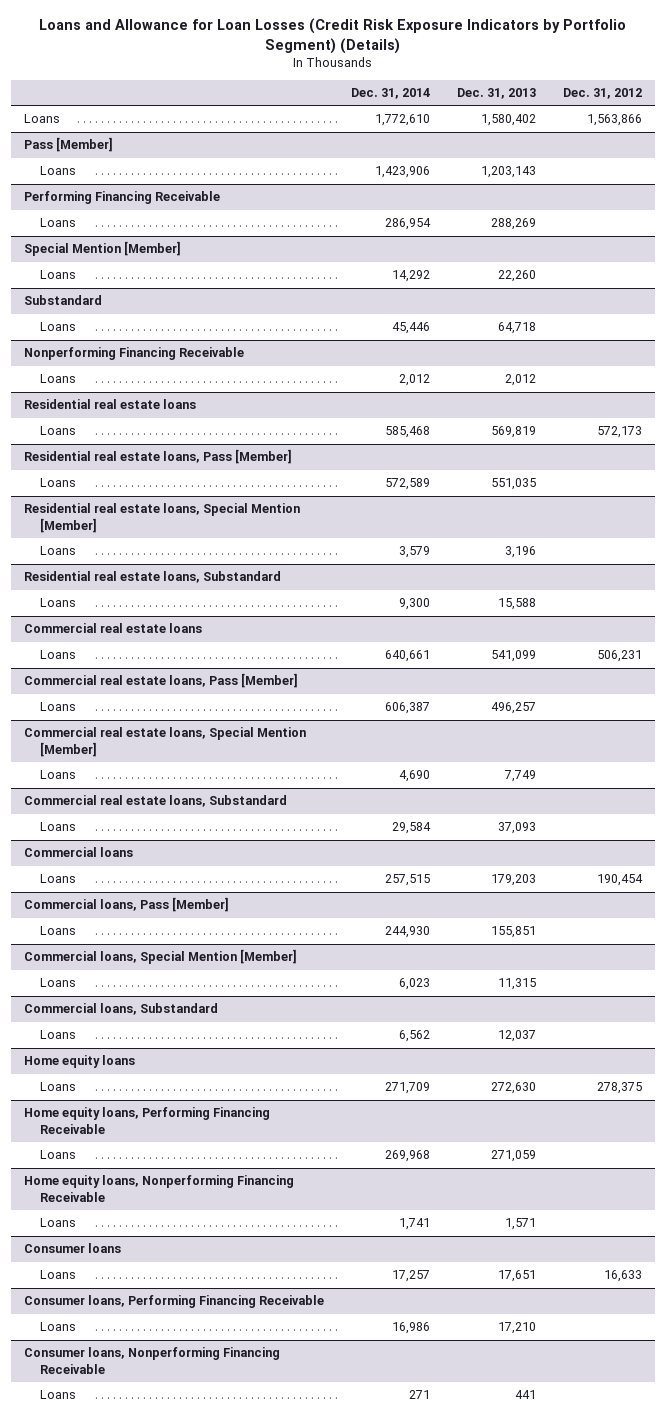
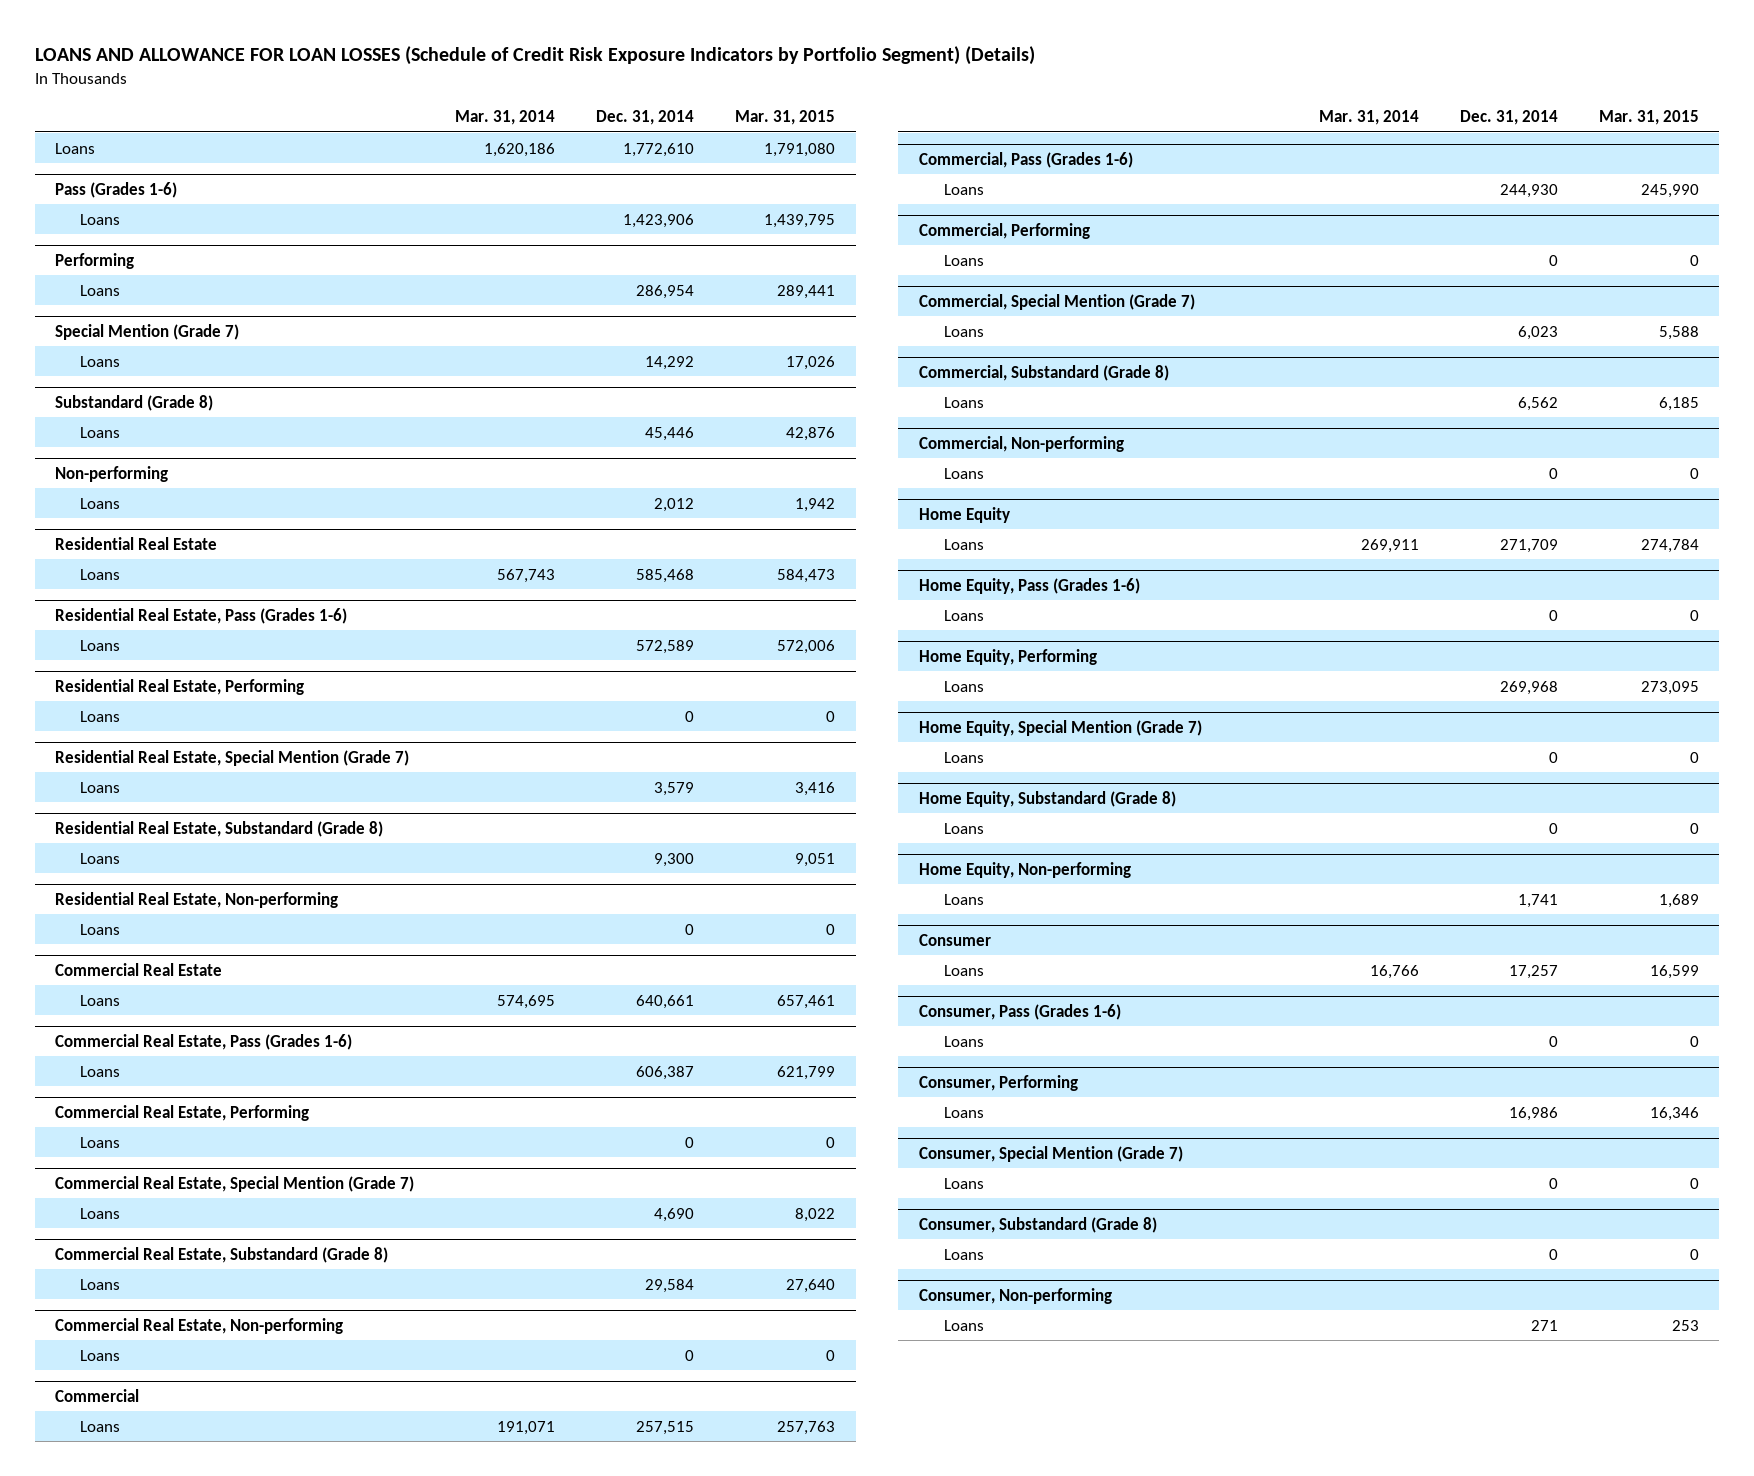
- Loans and Allowance for Loan Losses (Credit Risk Exposure Indicators by Portfolio Segment) (Details)
+ LOANS AND ALLOWANCE FOR LOAN LOSSES (Schedule of Credit Risk Exposure Indicators by Portfolio Segment) (Details)
- | Dec. 31, 2014 | Dec. 31, 2013 | Dec. 31, 2012
+ | Mar. 31, 2014 | Dec. 31, 2014 | Mar. 31, 2015
- Pass [Member]
+ Pass (Grades 1-6)
- Performing Financing Receivable
+ Performing
- Special Mention [Member]
+ Special Mention (Grade 7)
- Substandard
+ Substandard (Grade 8)
- Nonperforming Financing Receivable
+ Non-performing
- Residential real estate loans
+ Residential Real Estate
- Residential real estate loans, Pass [Member]
+ Residential Real Estate, Pass (Grades 1-6)
- Residential real estate loans, Special Mention [Member]
+ Residential Real Estate, Performing
+ Loans | | 0 | 0
+ Residential Real Estate, Special Mention (Grade 7)
- Residential real estate loans, Substandard
+ Residential Real Estate, Substandard (Grade 8)
- Commercial real estate loans
+ Residential Real Estate, Non-performing
+ Loans | | 0 | 0
+ Commercial Real Estate
- Commercial real estate loans, Pass [Member]
+ Commercial Real Estate, Pass (Grades 1-6)
- Commercial real estate loans, Special Mention [Member]
+ Commercial Real Estate, Performing
+ Loans | | 0 | 0
+ Commercial Real Estate, Special Mention (Grade 7)
- Commercial real estate loans, Substandard
+ Commercial Real Estate, Substandard (Grade 8)
- Commercial loans
+ Commercial Real Estate, Non-performing
+ Loans | | 0 | 0
+ Commercial
- Commercial loans, Pass [Member]
+ Commercial, Pass (Grades 1-6)
- Commercial loans, Special Mention [Member]
+ Commercial, Performing
+ Loans | | 0 | 0
+ Commercial, Special Mention (Grade 7)
- Commercial loans, Substandard
+ Commercial, Substandard (Grade 8)
- Home equity loans
+ Commercial, Non-performing
+ Loans | | 0 | 0
+ Home Equity
- Home equity loans, Performing Financing Receivable
+ Home Equity, Pass (Grades 1-6)
+ Loans | | 0 | 0
+ Home Equity, Performing
- Home equity loans, Nonperforming Financing Receivable
+ Home Equity, Special Mention (Grade 7)
+ Loans | | 0 | 0
+ Home Equity, Substandard (Grade 8)
+ Loans | | 0 | 0
+ Home Equity, Non-performing
- Consumer loans
+ Consumer
- Consumer loans, Performing Financing Receivable
+ Consumer, Pass (Grades 1-6)
+ Loans | | 0 | 0
+ Consumer, Performing
- Consumer loans, Nonperforming Financing Receivable
+ Consumer, Special Mention (Grade 7)
+ Loans | | 0 | 0
+ Consumer, Substandard (Grade 8)
+ Loans | | 0 | 0
+ Consumer, Non-performing

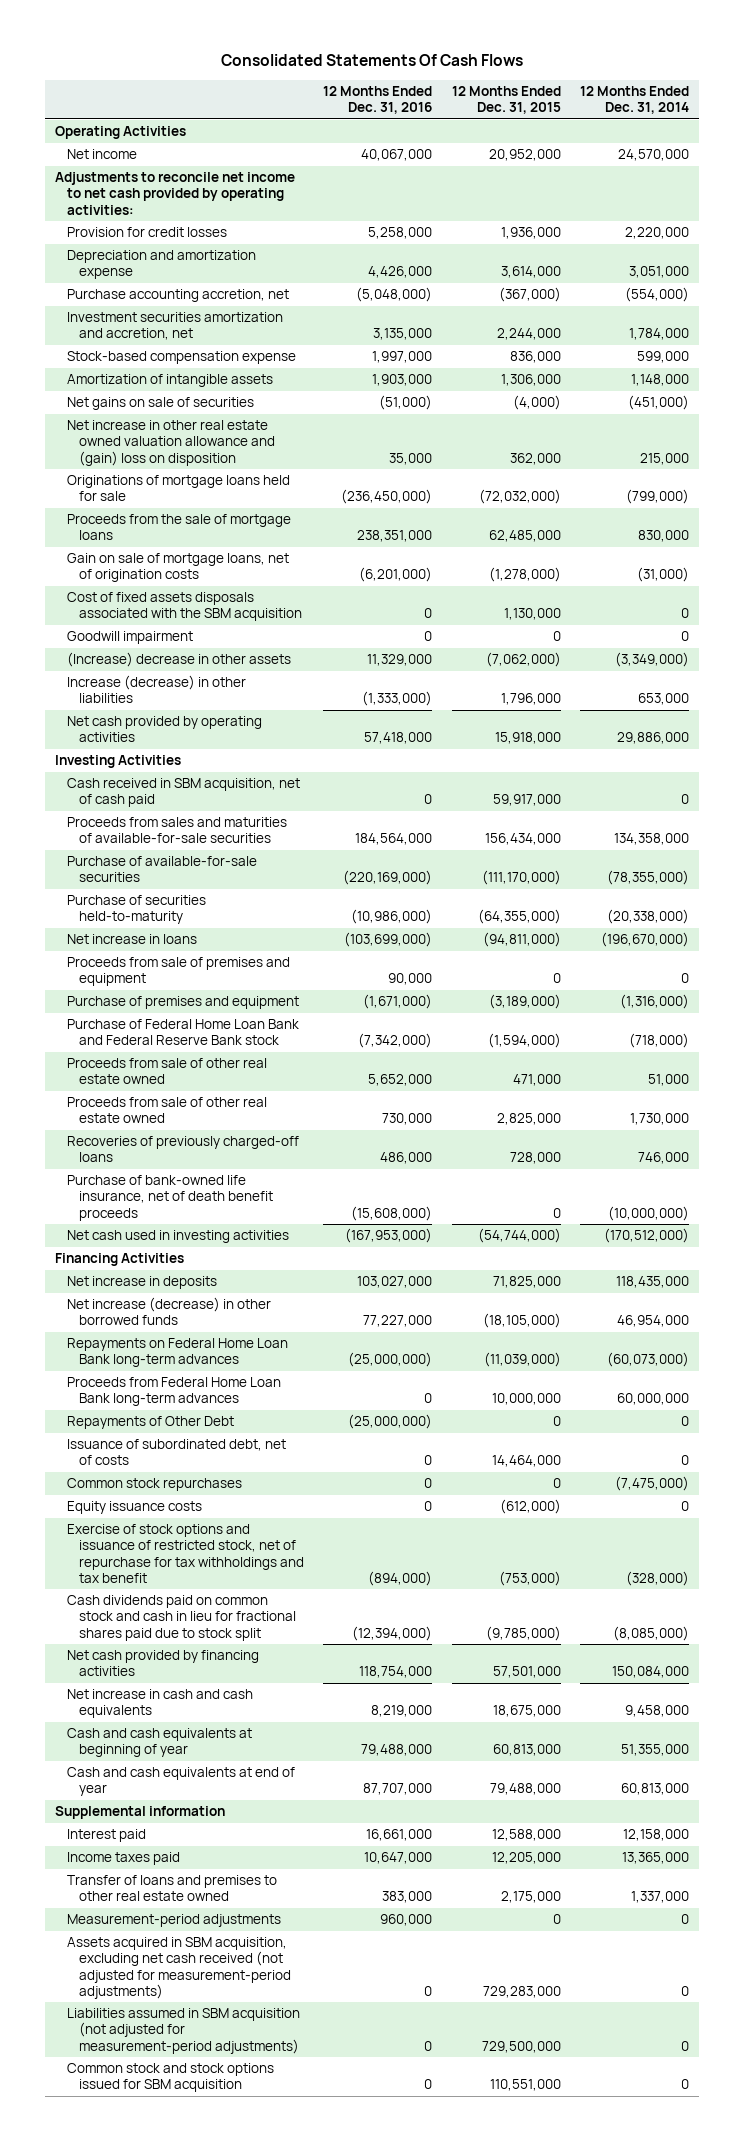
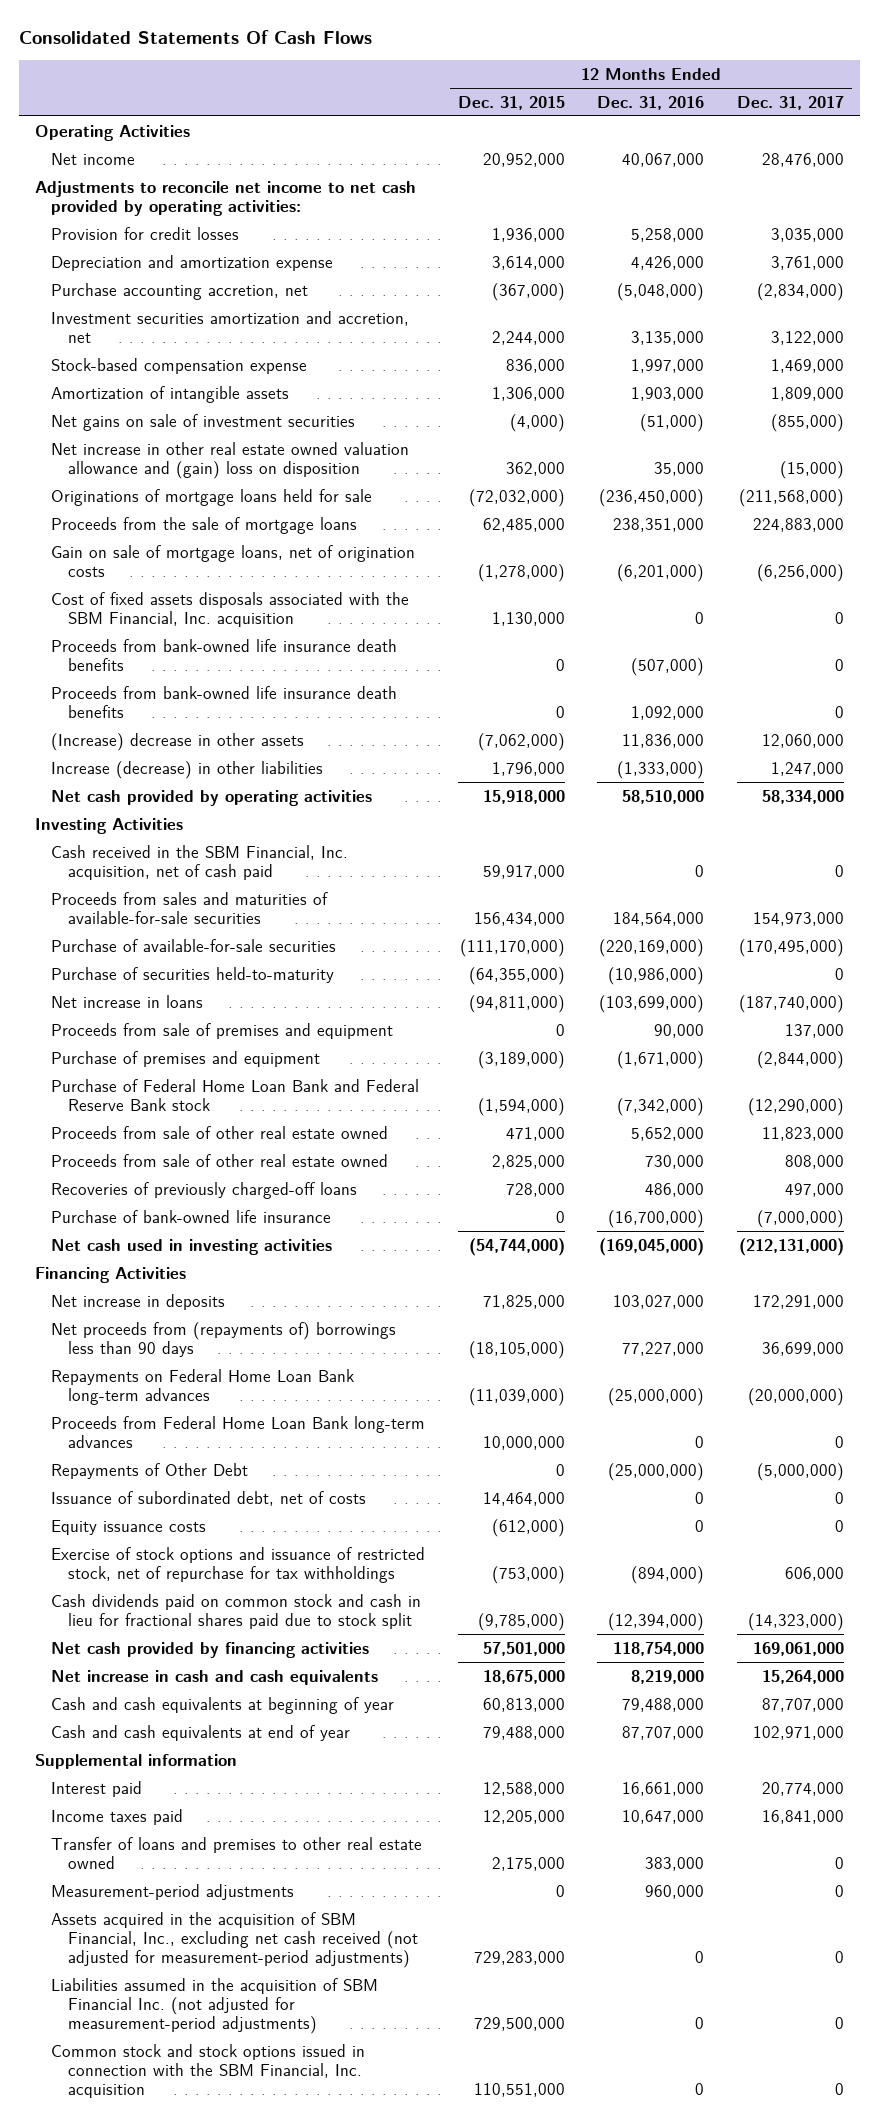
- | 12 Months Ended Dec. 31, 2016 | 12 Months Ended Dec. 31, 2015 | 12 Months Ended Dec. 31, 2014
+ | 12 Months Ended Dec. 31, 2015 | 12 Months Ended Dec. 31, 2016 | 12 Months Ended Dec. 31, 2017
- Net gains on sale of securities | (51,000) | (4,000) | (451,000)
+ Net gains on sale of investment securities | (4,000) | (51,000) | (855,000)
- Cost of fixed assets disposals associated with the SBM acquisition | 0 | 1,130,000 | 0
- Goodwill impairment | 0 | 0 | 0
- (Increase) decrease in other assets | 11,329,000 | (7,062,000) | (3,349,000)
+ Cost of fixed assets disposals associated with the SBM Financial, Inc. acquisition | 1,130,000 | 0 | 0
+ Proceeds from bank-owned life insurance death benefits | 0 | (507,000) | 0
+ Proceeds from bank-owned life insurance death benefits | 0 | 1,092,000 | 0
+ (Increase) decrease in other assets | (7,062,000) | 11,836,000 | 12,060,000
- Net cash provided by operating activities | 57,418,000 | 15,918,000 | 29,886,000
+ Net cash provided by operating activities | 15,918,000 | 58,510,000 | 58,334,000
- Cash received in SBM acquisition, net of cash paid | 0 | 59,917,000 | 0
+ Cash received in the SBM Financial, Inc. acquisition, net of cash paid | 59,917,000 | 0 | 0
- Purchase of bank-owned life insurance, net of death benefit proceeds | (15,608,000) | 0 | (10,000,000)
- Net cash used in investing activities | (167,953,000) | (54,744,000) | (170,512,000)
+ Purchase of bank-owned life insurance | 0 | (16,700,000) | (7,000,000)
+ Net cash used in investing activities | (54,744,000) | (169,045,000) | (212,131,000)
- Net increase (decrease) in other borrowed funds | 77,227,000 | (18,105,000) | 46,954,000
+ Net proceeds from (repayments of) borrowings less than 90 days | (18,105,000) | 77,227,000 | 36,699,000
- Common stock repurchases | 0 | 0 | (7,475,000)
- Exercise of stock options and issuance of restricted stock, net of repurchase for tax withholdings and tax benefit | (894,000) | (753,000) | (328,000)
+ Exercise of stock options and issuance of restricted stock, net of repurchase for tax withholdings | (753,000) | (894,000) | 606,000
- Assets acquired in SBM acquisition, excluding net cash received (not adjusted for measurement-period adjustments) | 0 | 729,283,000 | 0
- Liabilities assumed in SBM acquisition (not adjusted for measurement-period adjustments) | 0 | 729,500,000 | 0
- Common stock and stock options issued for SBM acquisition | 0 | 110,551,000 | 0
+ Assets acquired in the acquisition of SBM Financial, Inc., excluding net cash received (not adjusted for measurement-period adjustments) | 729,283,000 | 0 | 0
+ Liabilities assumed in the acquisition of SBM Financial Inc. (not adjusted for measurement-period adjustments) | 729,500,000 | 0 | 0
+ Common stock and stock options issued in connection with the SBM Financial, Inc. acquisition | 110,551,000 | 0 | 0

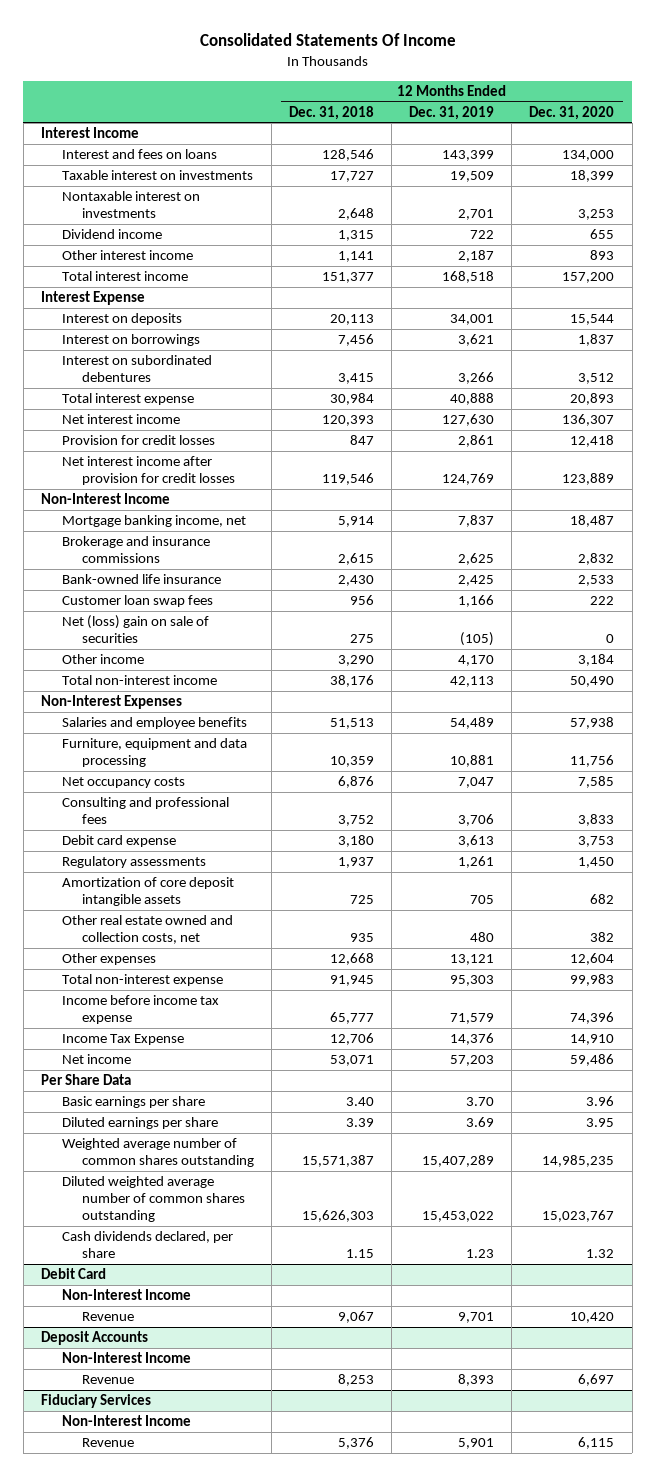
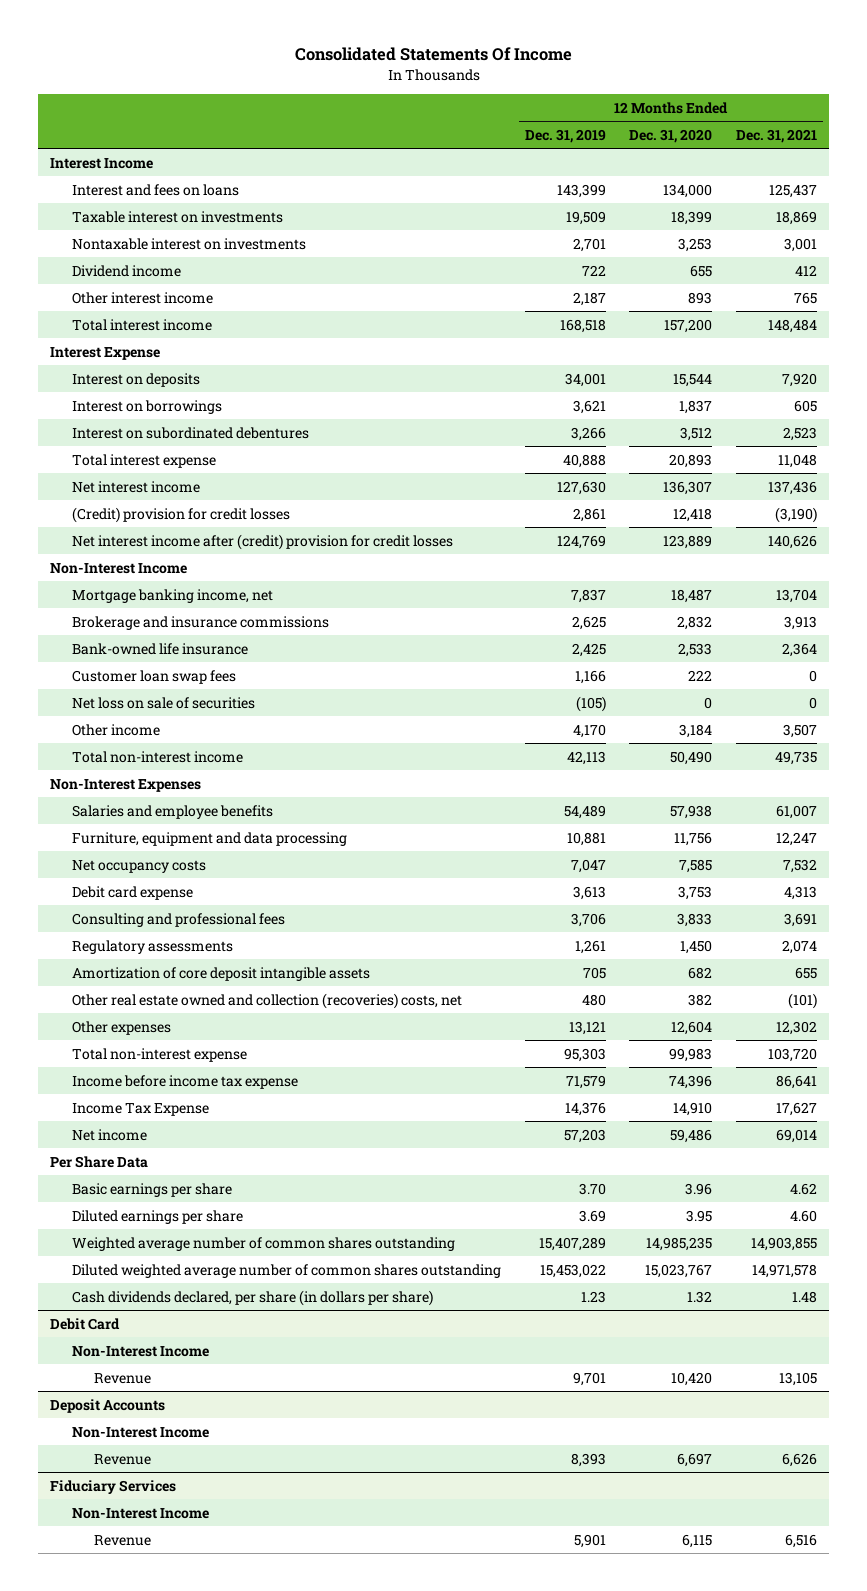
- | 12 Months Ended Dec. 31, 2018 | 12 Months Ended Dec. 31, 2019 | 12 Months Ended Dec. 31, 2020
+ | 12 Months Ended Dec. 31, 2019 | 12 Months Ended Dec. 31, 2020 | 12 Months Ended Dec. 31, 2021
- Provision for credit losses | 847 | 2,861 | 12,418
- Net interest income after provision for credit losses | 119,546 | 124,769 | 123,889
+ (Credit) provision for credit losses | 2,861 | 12,418 | (3,190)
+ Net interest income after (credit) provision for credit losses | 124,769 | 123,889 | 140,626
- Net (loss) gain on sale of securities | 275 | (105) | 0
+ Net loss on sale of securities | (105) | 0 | 0
moved down: Consulting and professional fees | 3,706 | 3,833 | 3,691
- Other real estate owned and collection costs, net | 935 | 480 | 382
+ Other real estate owned and collection (recoveries) costs, net | 480 | 382 | (101)
- Cash dividends declared, per share | 1.15 | 1.23 | 1.32
+ Cash dividends declared, per share (in dollars per share) | 1.23 | 1.32 | 1.48

